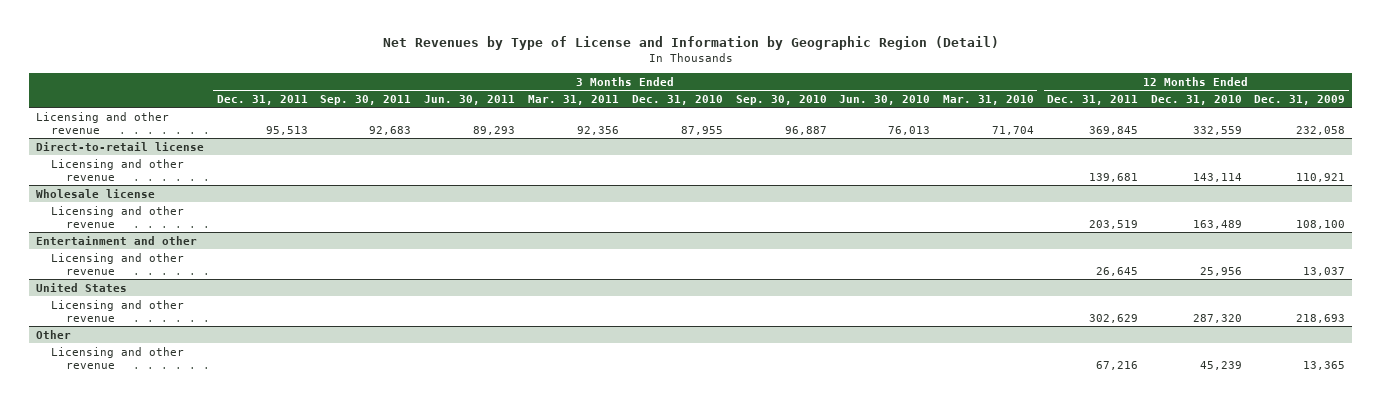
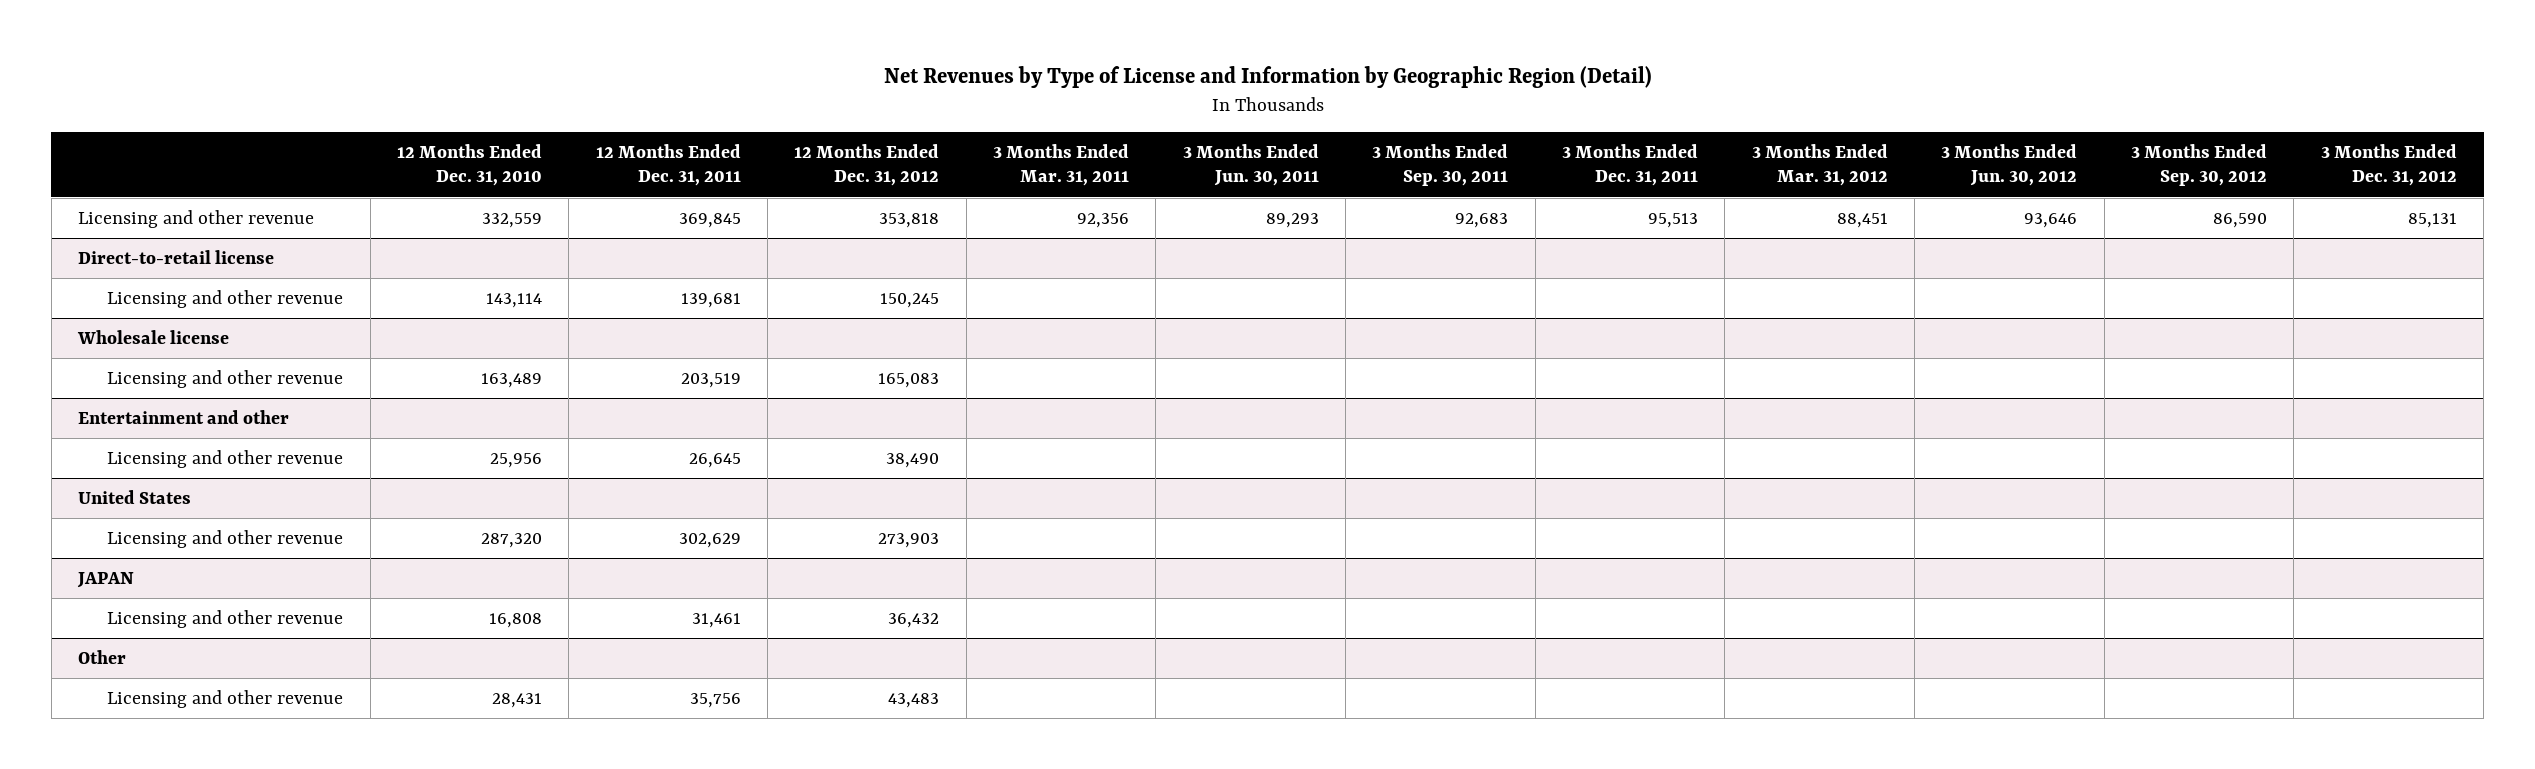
- | 3 Months Ended Dec. 31, 2011 | 3 Months Ended Sep. 30, 2011 | 3 Months Ended Jun. 30, 2011 | 3 Months Ended Mar. 31, 2011 | 3 Months Ended Dec. 31, 2010 | 3 Months Ended Sep. 30, 2010 | 3 Months Ended Jun. 30, 2010 | 3 Months Ended Mar. 31, 2010 | 12 Months Ended Dec. 31, 2011 | 12 Months Ended Dec. 31, 2010 | 12 Months Ended Dec. 31, 2009
+ | 12 Months Ended Dec. 31, 2010 | 12 Months Ended Dec. 31, 2011 | 12 Months Ended Dec. 31, 2012 | 3 Months Ended Mar. 31, 2011 | 3 Months Ended Jun. 30, 2011 | 3 Months Ended Sep. 30, 2011 | 3 Months Ended Dec. 31, 2011 | 3 Months Ended Mar. 31, 2012 | 3 Months Ended Jun. 30, 2012 | 3 Months Ended Sep. 30, 2012 | 3 Months Ended Dec. 31, 2012
+ JAPAN
+ Licensing and other revenue | 16,808 | 31,461 | 36,432 | | | | | | | |
@ Other
- Licensing and other revenue | | | | | | | | | 67,216 | 45,239 | 13,365
+ Licensing and other revenue | 28,431 | 35,756 | 43,483 | | | | | | | |

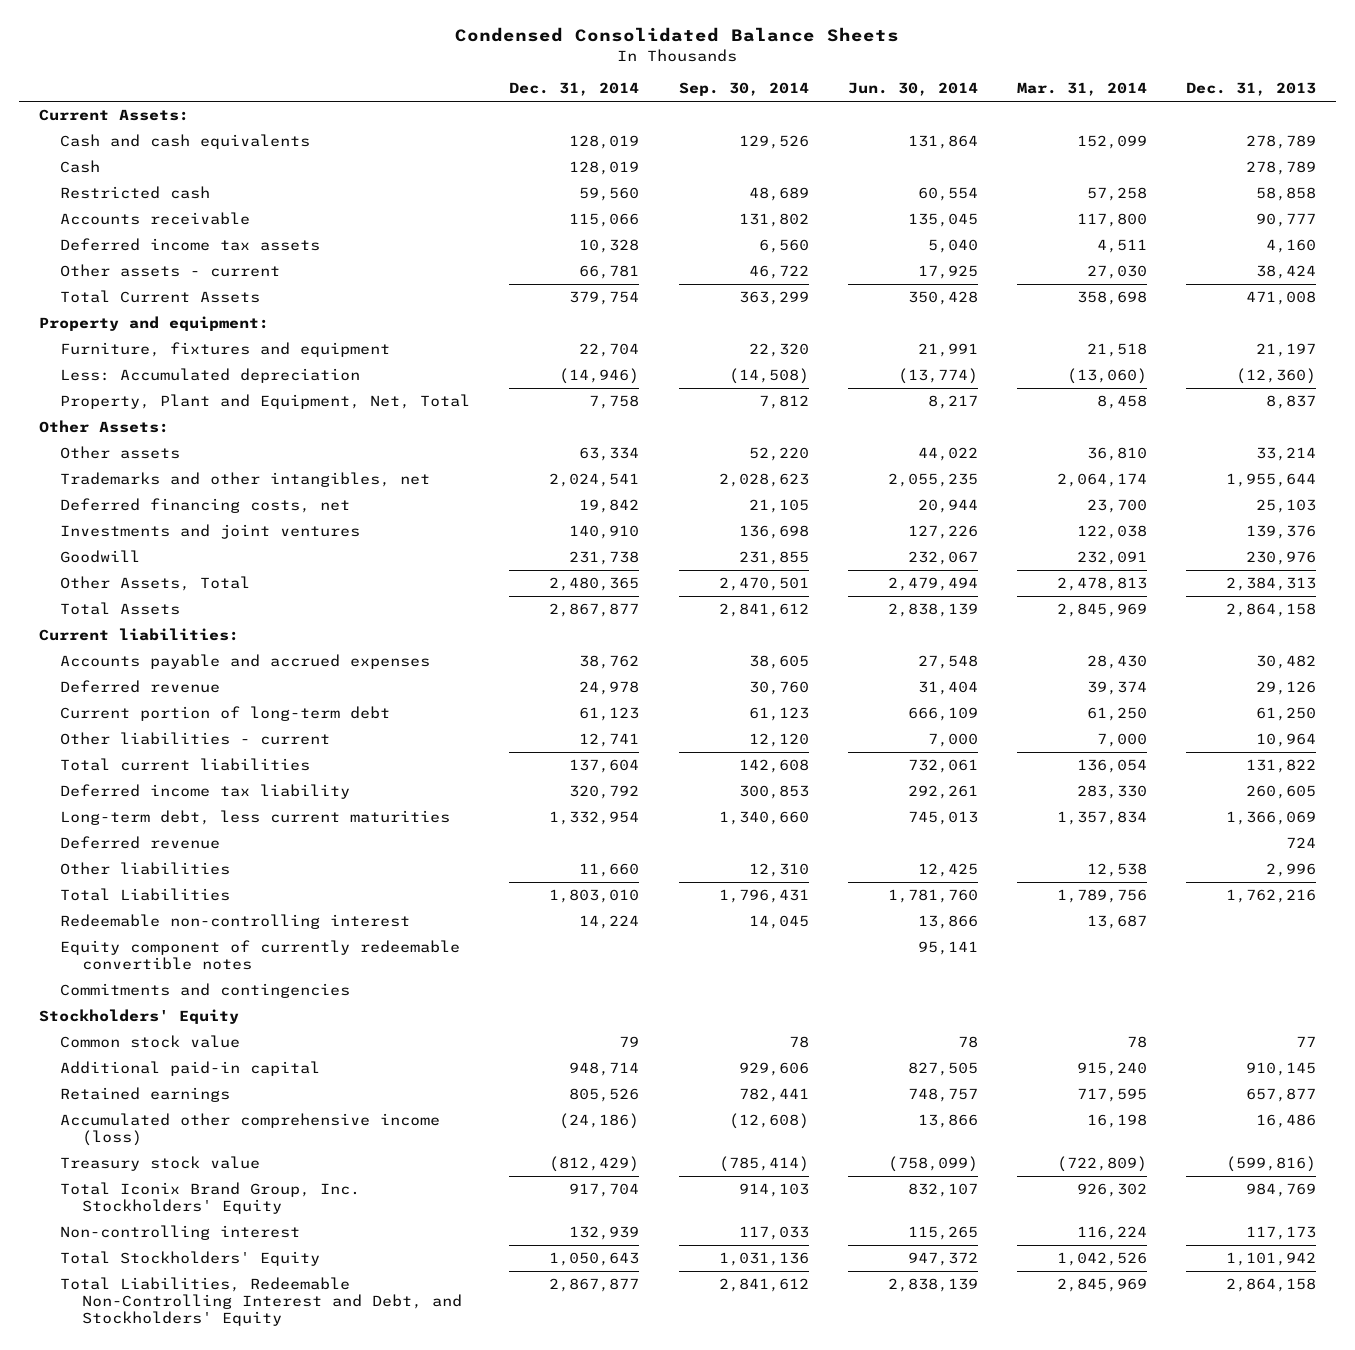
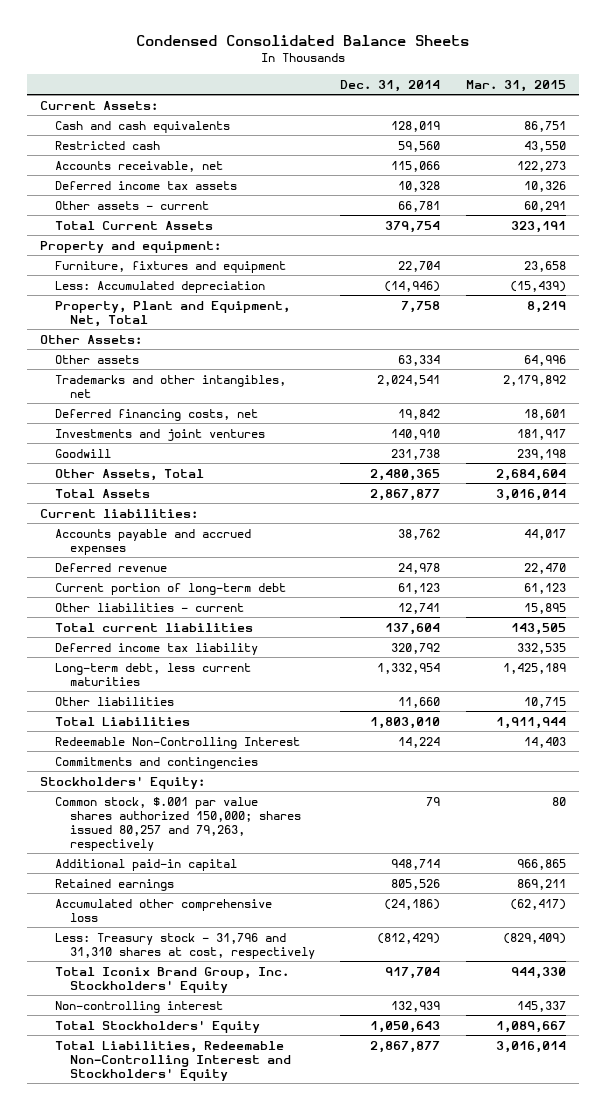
- | Dec. 31, 2014 | Sep. 30, 2014 | Jun. 30, 2014 | Mar. 31, 2014 | Dec. 31, 2013
+ | Dec. 31, 2014 | Mar. 31, 2015
- Cash | 128,019 | | | | 278,789
- Accounts receivable | 115,066 | 131,802 | 135,045 | 117,800 | 90,777
+ Accounts receivable, net | 115,066 | 122,273
- Deferred revenue | | | | | 724
- Redeemable non-controlling interest | 14,224 | 14,045 | 13,866 | 13,687 |
- Equity component of currently redeemable convertible notes | | | 95,141 | |
+ Redeemable Non-Controlling Interest | 14,224 | 14,403
- Stockholders' Equity
- Common stock value | 79 | 78 | 78 | 78 | 77
+ Stockholders' Equity:
+ Common stock, $.001 par value shares authorized 150,000; shares issued 80,257 and 79,263, respectively | 79 | 80
- Accumulated other comprehensive income (loss) | (24,186) | (12,608) | 13,866 | 16,198 | 16,486
- Treasury stock value | (812,429) | (785,414) | (758,099) | (722,809) | (599,816)
+ Accumulated other comprehensive loss | (24,186) | (62,417)
+ Less: Treasury stock - 31,796 and 31,310 shares at cost, respectively | (812,429) | (829,409)
- Total Liabilities, Redeemable Non-Controlling Interest and Debt, and Stockholders' Equity | 2,867,877 | 2,841,612 | 2,838,139 | 2,845,969 | 2,864,158
+ Total Liabilities, Redeemable Non-Controlling Interest and Stockholders' Equity | 2,867,877 | 3,016,014

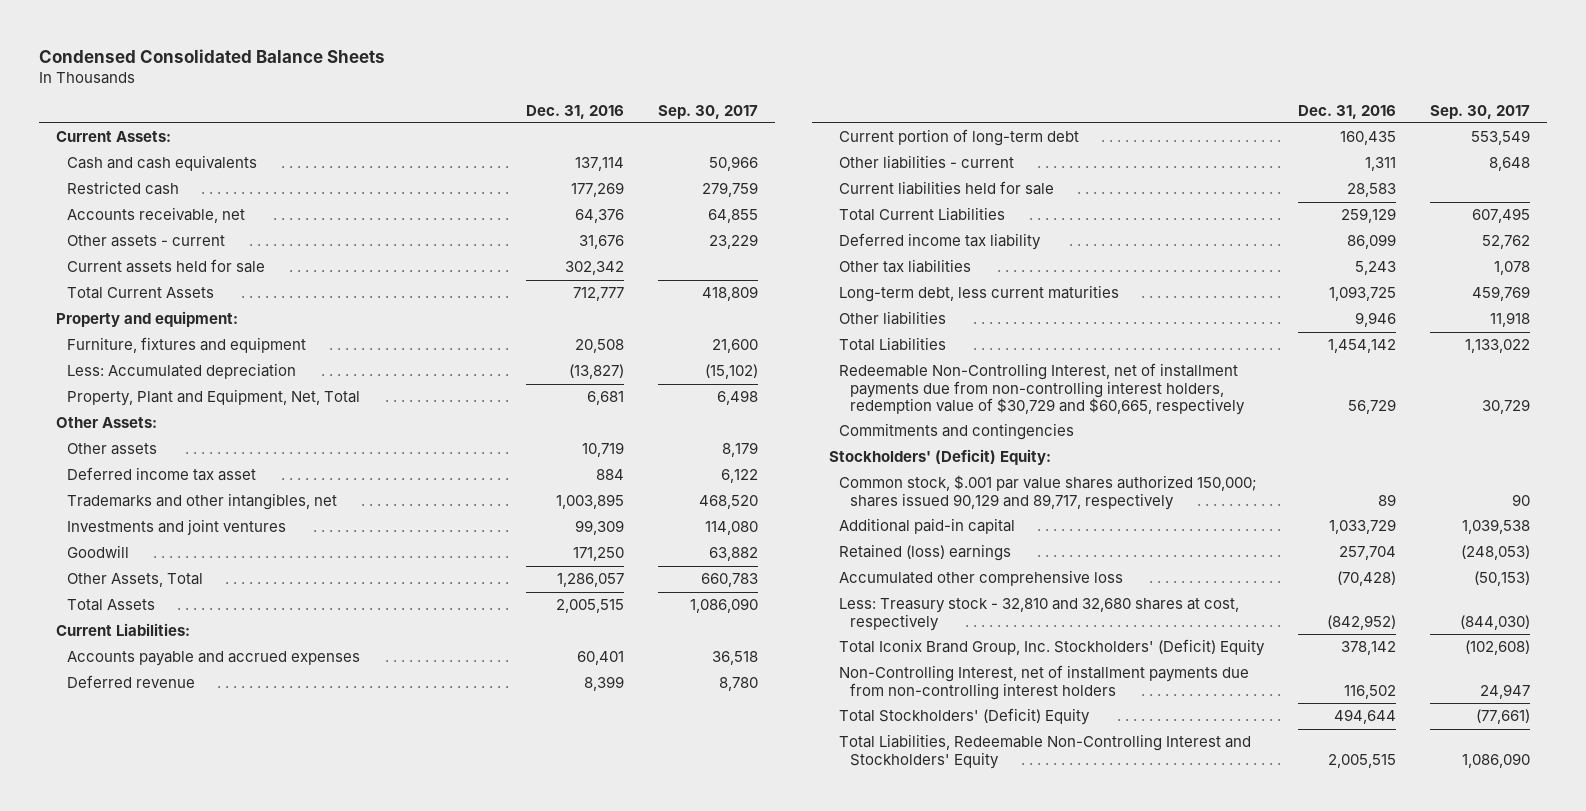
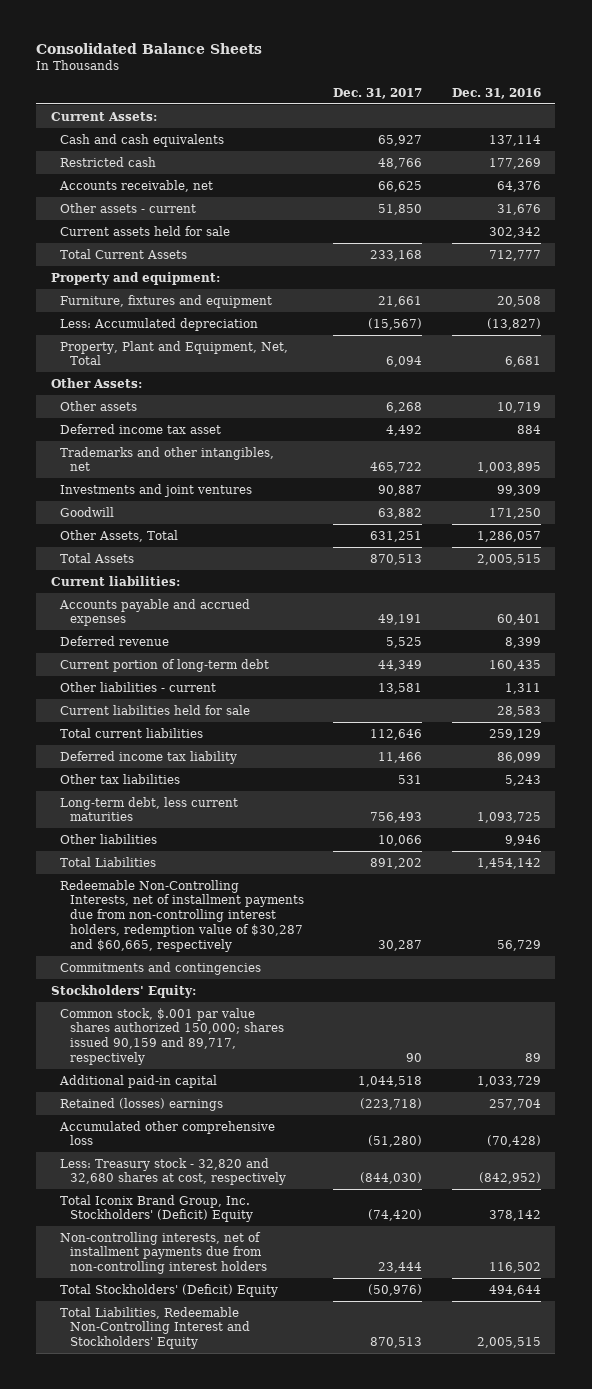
- Condensed Consolidated Balance Sheets
+ Consolidated Balance Sheets
- | Dec. 31, 2016 | Sep. 30, 2017
+ | Dec. 31, 2017 | Dec. 31, 2016
- Current Liabilities:
+ Current liabilities:
- Total Current Liabilities | 259,129 | 607,495
+ Total current liabilities | 112,646 | 259,129
- Redeemable Non-Controlling Interest, net of installment payments due from non-controlling interest holders, redemption value of $30,729 and $60,665, respectively | 56,729 | 30,729
+ Redeemable Non-Controlling Interests, net of installment payments due from non-controlling interest holders, redemption value of $30,287 and $60,665, respectively | 30,287 | 56,729
- Stockholders' (Deficit) Equity:
- Common stock, $.001 par value shares authorized 150,000; shares issued 90,129 and 89,717, respectively | 89 | 90
+ Stockholders' Equity:
+ Common stock, $.001 par value shares authorized 150,000; shares issued 90,159 and 89,717, respectively | 90 | 89
- Retained (loss) earnings | 257,704 | (248,053)
+ Retained (losses) earnings | (223,718) | 257,704
- Less: Treasury stock - 32,810 and 32,680 shares at cost, respectively | (842,952) | (844,030)
+ Less: Treasury stock - 32,820 and 32,680 shares at cost, respectively | (844,030) | (842,952)
- Non-Controlling Interest, net of installment payments due from non-controlling interest holders | 116,502 | 24,947
+ Non-controlling interests, net of installment payments due from non-controlling interest holders | 23,444 | 116,502

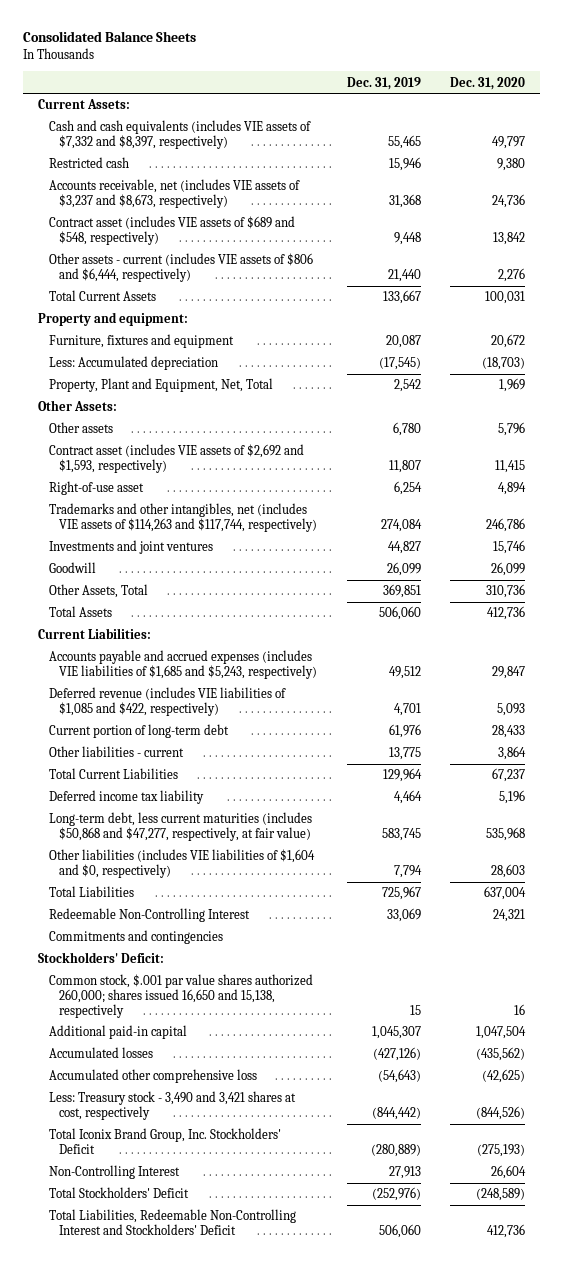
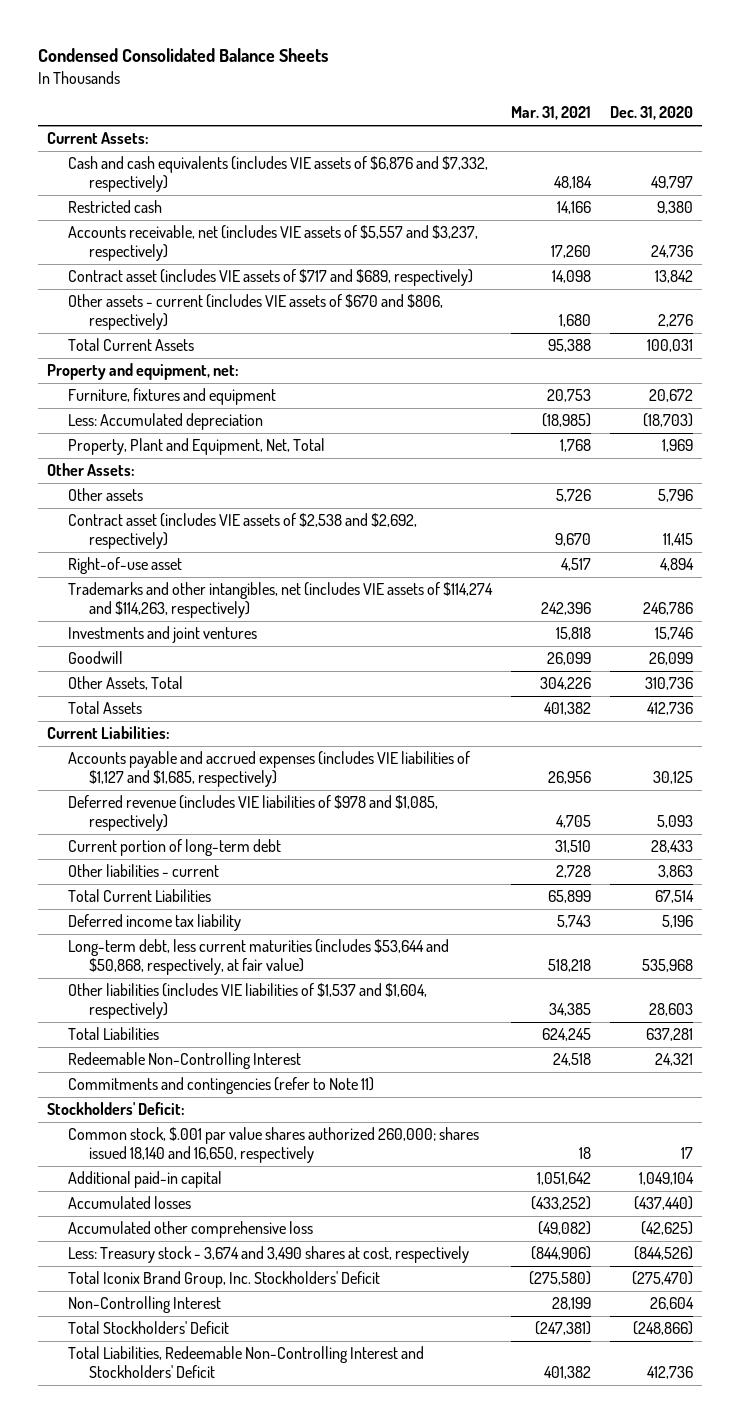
- Consolidated Balance Sheets
+ Condensed Consolidated Balance Sheets
- | Dec. 31, 2019 | Dec. 31, 2020
+ | Mar. 31, 2021 | Dec. 31, 2020
- Cash and cash equivalents (includes VIE assets of $7,332 and $8,397, respectively) | 55,465 | 49,797
+ Cash and cash equivalents (includes VIE assets of $6,876 and $7,332, respectively) | 48,184 | 49,797
- Accounts receivable, net (includes VIE assets of $3,237 and $8,673, respectively) | 31,368 | 24,736
- Contract asset (includes VIE assets of $689 and $548, respectively) | 9,448 | 13,842
- Other assets - current (includes VIE assets of $806 and $6,444, respectively) | 21,440 | 2,276
+ Accounts receivable, net (includes VIE assets of $5,557 and $3,237, respectively) | 17,260 | 24,736
+ Contract asset (includes VIE assets of $717 and $689, respectively) | 14,098 | 13,842
+ Other assets - current (includes VIE assets of $670 and $806, respectively) | 1,680 | 2,276
- Property and equipment:
+ Property and equipment, net:
- Contract asset (includes VIE assets of $2,692 and $1,593, respectively) | 11,807 | 11,415
+ Contract asset (includes VIE assets of $2,538 and $2,692, respectively) | 9,670 | 11,415
- Trademarks and other intangibles, net (includes VIE assets of $114,263 and $117,744, respectively) | 274,084 | 246,786
+ Trademarks and other intangibles, net (includes VIE assets of $114,274 and $114,263, respectively) | 242,396 | 246,786
- Accounts payable and accrued expenses (includes VIE liabilities of $1,685 and $5,243, respectively) | 49,512 | 29,847
- Deferred revenue (includes VIE liabilities of $1,085 and $422, respectively) | 4,701 | 5,093
+ Accounts payable and accrued expenses (includes VIE liabilities of $1,127 and $1,685, respectively) | 26,956 | 30,125
+ Deferred revenue (includes VIE liabilities of $978 and $1,085, respectively) | 4,705 | 5,093
- Other liabilities - current | 13,775 | 3,864
- Total Current Liabilities | 129,964 | 67,237
+ Other liabilities - current | 2,728 | 3,863
+ Total Current Liabilities | 65,899 | 67,514
- Long-term debt, less current maturities (includes $50,868 and $47,277, respectively, at fair value) | 583,745 | 535,968
- Other liabilities (includes VIE liabilities of $1,604 and $0, respectively) | 7,794 | 28,603
- Total Liabilities | 725,967 | 637,004
+ Long-term debt, less current maturities (includes $53,644 and $50,868, respectively, at fair value) | 518,218 | 535,968
+ Other liabilities (includes VIE liabilities of $1,537 and $1,604, respectively) | 34,385 | 28,603
+ Total Liabilities | 624,245 | 637,281
- Commitments and contingencies
+ Commitments and contingencies (refer to Note 11)
- Common stock, $.001 par value shares authorized 260,000; shares issued 16,650 and 15,138, respectively | 15 | 16
- Additional paid-in capital | 1,045,307 | 1,047,504
- Accumulated losses | (427,126) | (435,562)
+ Common stock, $.001 par value shares authorized 260,000; shares issued 18,140 and 16,650, respectively | 18 | 17
+ Additional paid-in capital | 1,051,642 | 1,049,104
+ Accumulated losses | (433,252) | (437,440)
- Less: Treasury stock - 3,490 and 3,421 shares at cost, respectively | (844,442) | (844,526)
- Total Iconix Brand Group, Inc. Stockholders' Deficit | (280,889) | (275,193)
+ Less: Treasury stock - 3,674 and 3,490 shares at cost, respectively | (844,906) | (844,526)
+ Total Iconix Brand Group, Inc. Stockholders' Deficit | (275,580) | (275,470)
- Total Stockholders' Deficit | (252,976) | (248,589)
+ Total Stockholders' Deficit | (247,381) | (248,866)

